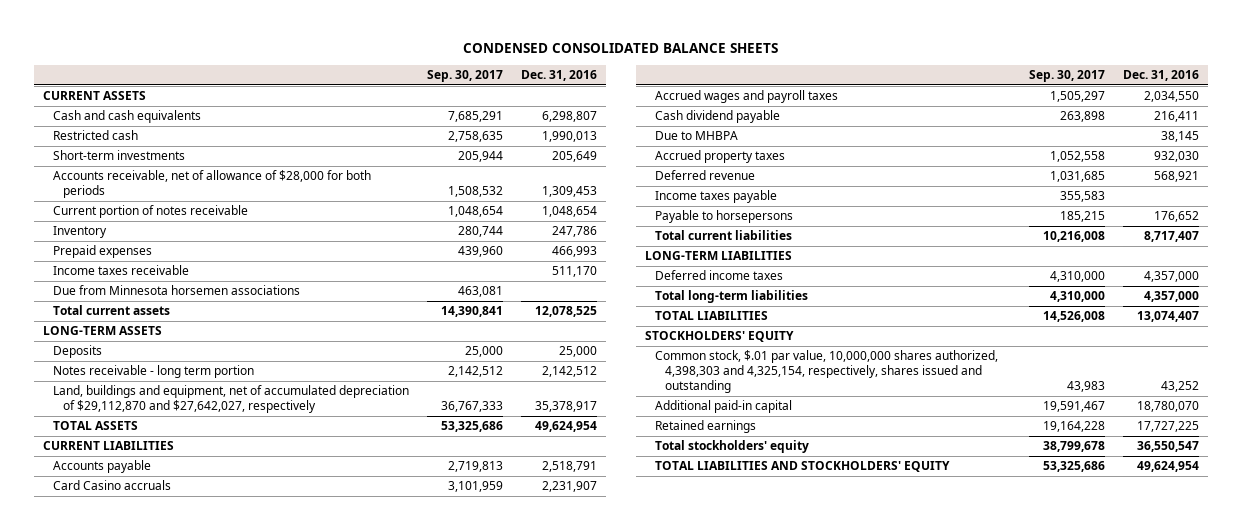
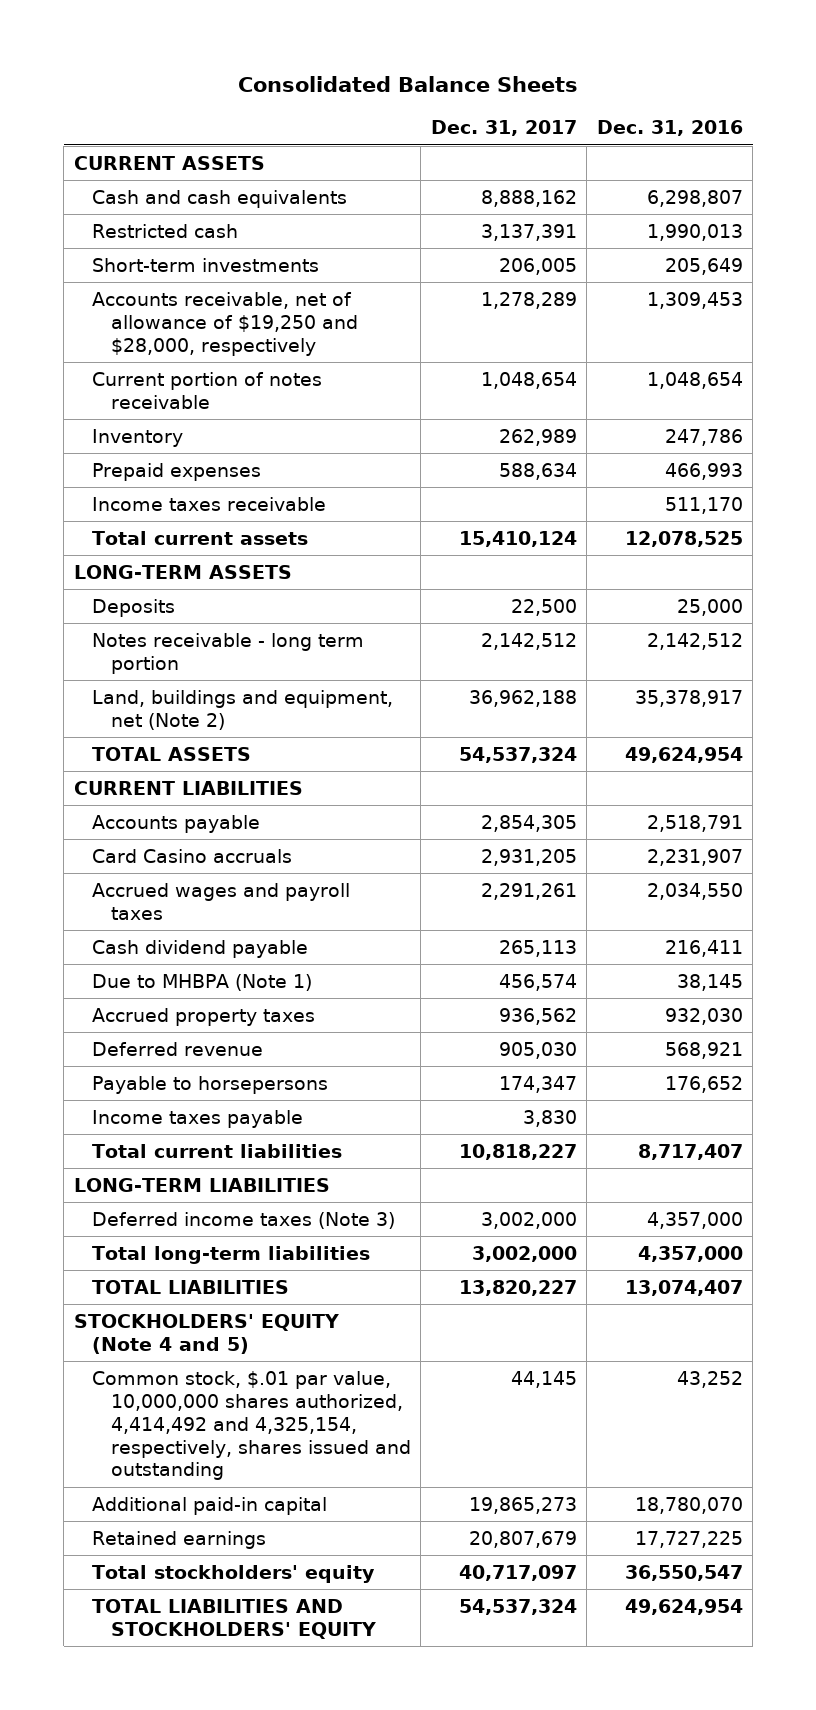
- CONDENSED CONSOLIDATED BALANCE SHEETS
+ Consolidated Balance Sheets
- | Sep. 30, 2017 | Dec. 31, 2016
+ | Dec. 31, 2017 | Dec. 31, 2016
- Accounts receivable, net of allowance of $28,000 for both periods | 1,508,532 | 1,309,453
+ Accounts receivable, net of allowance of $19,250 and $28,000, respectively | 1,278,289 | 1,309,453
- Due from Minnesota horsemen associations | 463,081 |
- Land, buildings and equipment, net of accumulated depreciation of $29,112,870 and $27,642,027, respectively | 36,767,333 | 35,378,917
+ Land, buildings and equipment, net (Note 2) | 36,962,188 | 35,378,917
- Due to MHBPA | | 38,145
+ Due to MHBPA (Note 1) | 456,574 | 38,145
moved down: Income taxes payable | 3,830 |
- Deferred income taxes | 4,310,000 | 4,357,000
+ Deferred income taxes (Note 3) | 3,002,000 | 4,357,000
- STOCKHOLDERS' EQUITY
- Common stock, $.01 par value, 10,000,000 shares authorized, 4,398,303 and 4,325,154, respectively, shares issued and outstanding | 43,983 | 43,252
+ STOCKHOLDERS' EQUITY (Note 4 and 5)
+ Common stock, $.01 par value, 10,000,000 shares authorized, 4,414,492 and 4,325,154, respectively, shares issued and outstanding | 44,145 | 43,252

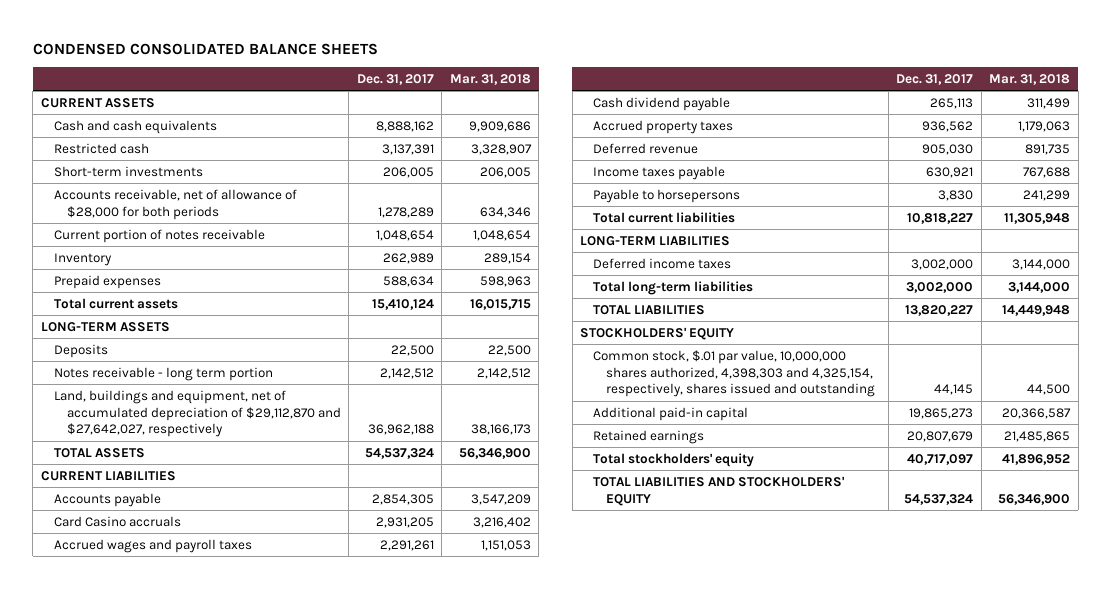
- Consolidated Balance Sheets
+ CONDENSED CONSOLIDATED BALANCE SHEETS
- | Dec. 31, 2017 | Dec. 31, 2016
+ | Dec. 31, 2017 | Mar. 31, 2018
- Accounts receivable, net of allowance of $19,250 and $28,000, respectively | 1,278,289 | 1,309,453
+ Accounts receivable, net of allowance of $28,000 for both periods | 1,278,289 | 634,346
- Income taxes receivable | | 511,170
- Land, buildings and equipment, net (Note 2) | 36,962,188 | 35,378,917
+ Land, buildings and equipment, net of accumulated depreciation of $29,112,870 and $27,642,027, respectively | 36,962,188 | 38,166,173
- Due to MHBPA (Note 1) | 456,574 | 38,145
- Payable to horsepersons | 174,347 | 176,652
- Income taxes payable | 3,830 |
+ Income taxes payable | 630,921 | 767,688
+ Payable to horsepersons | 3,830 | 241,299
- Deferred income taxes (Note 3) | 3,002,000 | 4,357,000
+ Deferred income taxes | 3,002,000 | 3,144,000
- STOCKHOLDERS' EQUITY (Note 4 and 5)
- Common stock, $.01 par value, 10,000,000 shares authorized, 4,414,492 and 4,325,154, respectively, shares issued and outstanding | 44,145 | 43,252
+ STOCKHOLDERS' EQUITY
+ Common stock, $.01 par value, 10,000,000 shares authorized, 4,398,303 and 4,325,154, respectively, shares issued and outstanding | 44,145 | 44,500

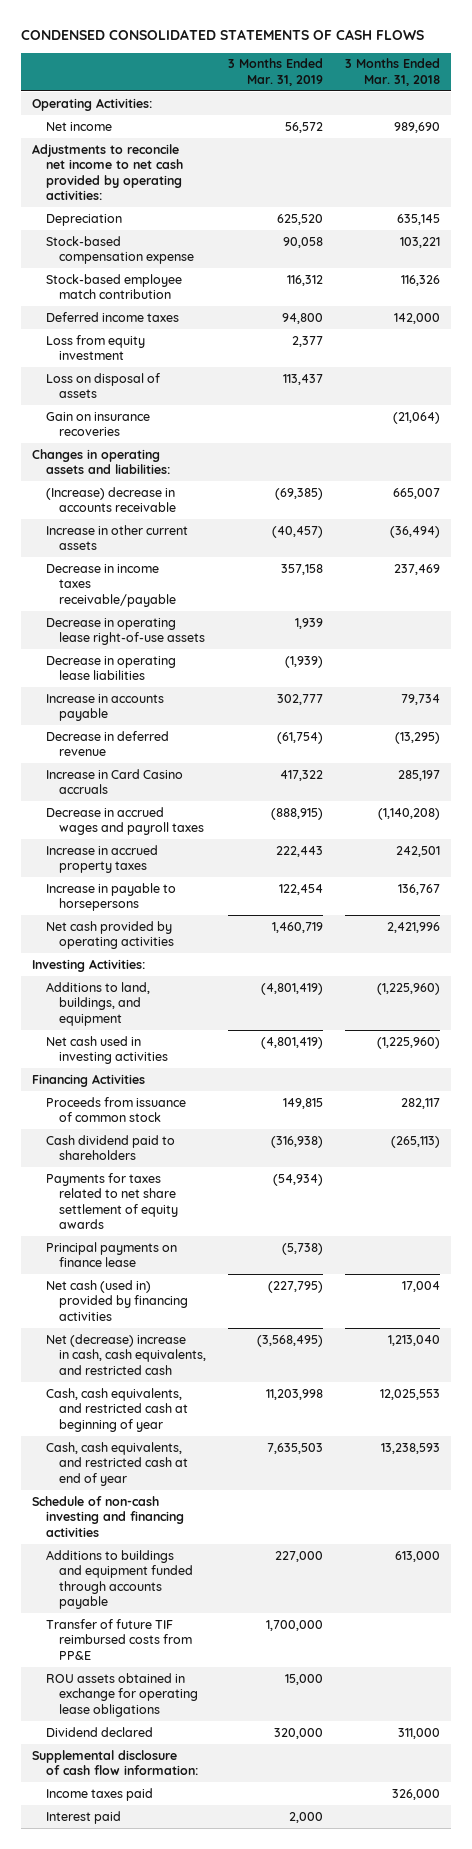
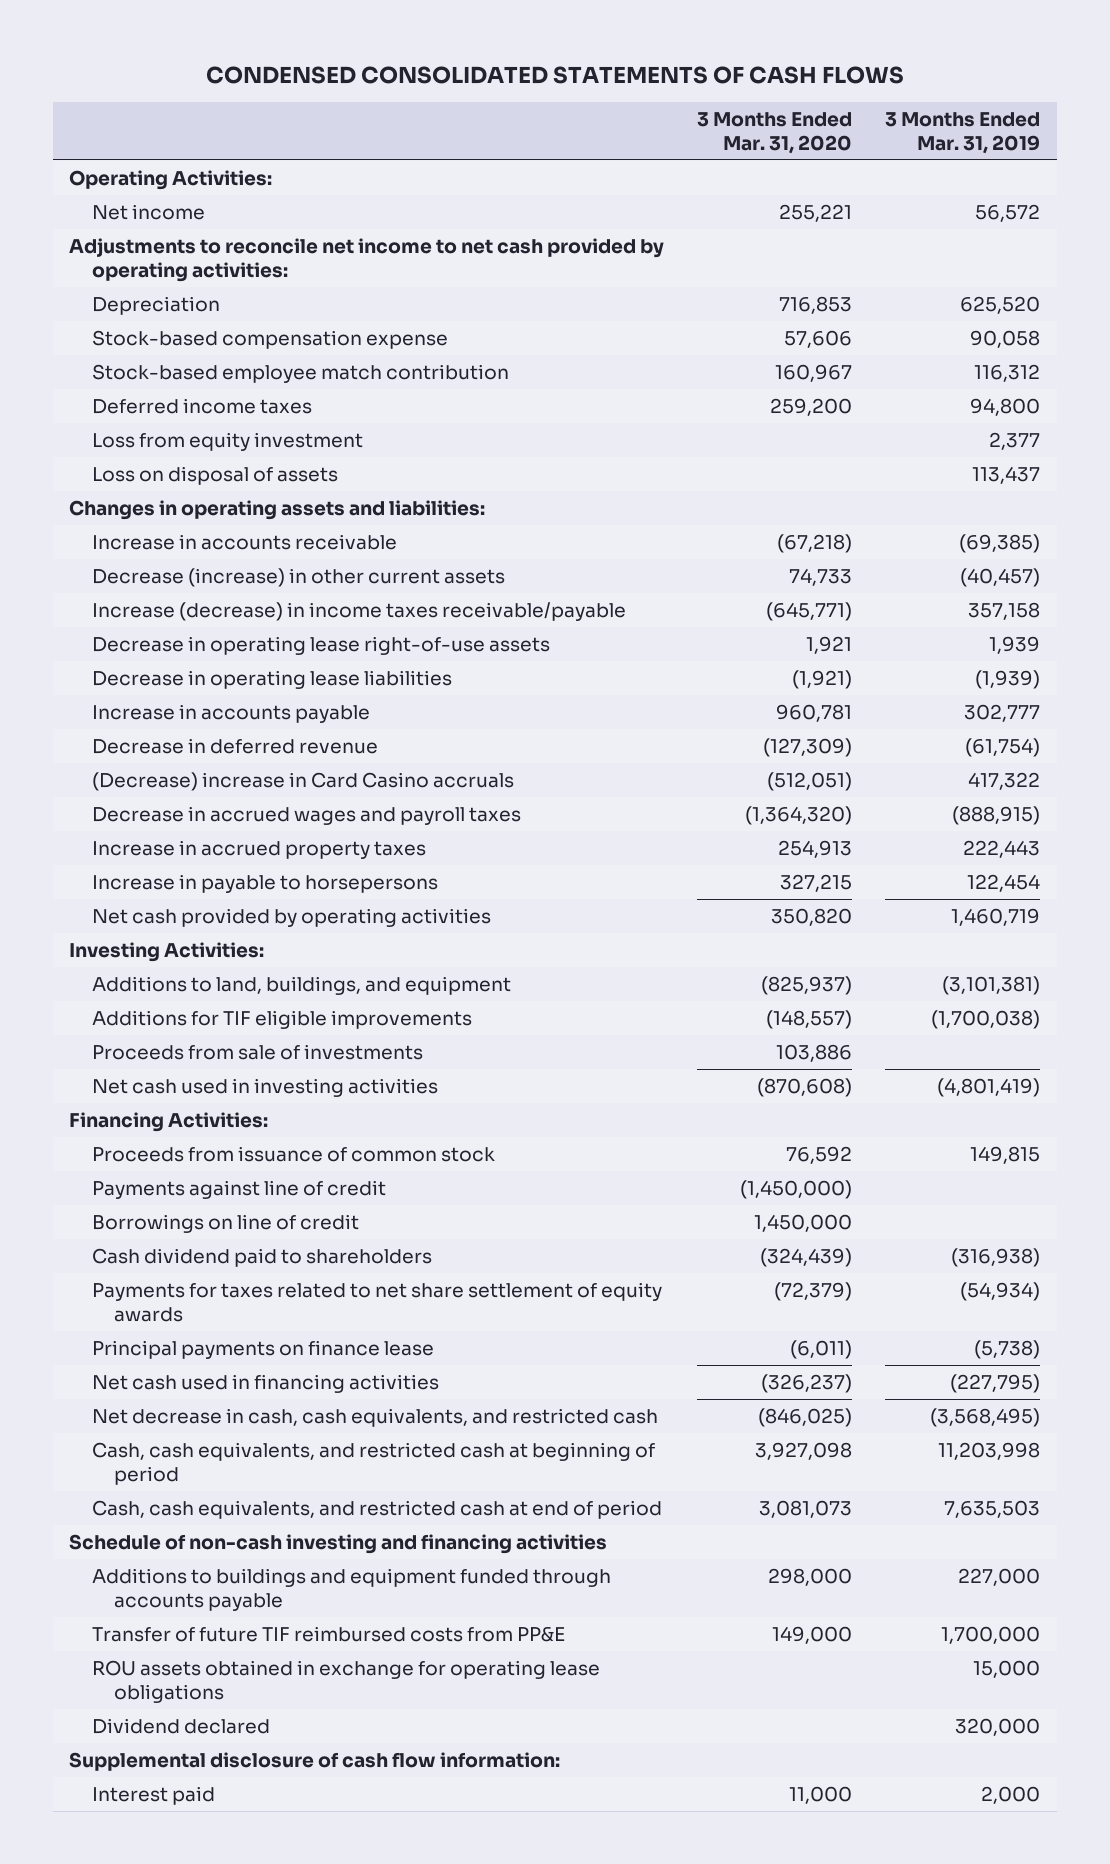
- | 3 Months Ended Mar. 31, 2019 | 3 Months Ended Mar. 31, 2018
+ | 3 Months Ended Mar. 31, 2020 | 3 Months Ended Mar. 31, 2019
- Gain on insurance recoveries | | (21,064)
- (Increase) decrease in accounts receivable | (69,385) | 665,007
- Increase in other current assets | (40,457) | (36,494)
- Decrease in income taxes receivable/payable | 357,158 | 237,469
+ Increase in accounts receivable | (67,218) | (69,385)
+ Decrease (increase) in other current assets | 74,733 | (40,457)
+ Increase (decrease) in income taxes receivable/payable | (645,771) | 357,158
- Increase in Card Casino accruals | 417,322 | 285,197
+ (Decrease) increase in Card Casino accruals | (512,051) | 417,322
- Additions to land, buildings, and equipment | (4,801,419) | (1,225,960)
+ Additions to land, buildings, and equipment | (825,937) | (3,101,381)
+ Additions for TIF eligible improvements | (148,557) | (1,700,038)
+ Proceeds from sale of investments | 103,886 |
- Financing Activities
+ Financing Activities:
+ Payments against line of credit | (1,450,000) |
+ Borrowings on line of credit | 1,450,000 |
- Net cash (used in) provided by financing activities | (227,795) | 17,004
- Net (decrease) increase in cash, cash equivalents, and restricted cash | (3,568,495) | 1,213,040
- Cash, cash equivalents, and restricted cash at beginning of year | 11,203,998 | 12,025,553
- Cash, cash equivalents, and restricted cash at end of year | 7,635,503 | 13,238,593
+ Net cash used in financing activities | (326,237) | (227,795)
+ Net decrease in cash, cash equivalents, and restricted cash | (846,025) | (3,568,495)
+ Cash, cash equivalents, and restricted cash at beginning of period | 3,927,098 | 11,203,998
+ Cash, cash equivalents, and restricted cash at end of period | 3,081,073 | 7,635,503
- Income taxes paid | | 326,000

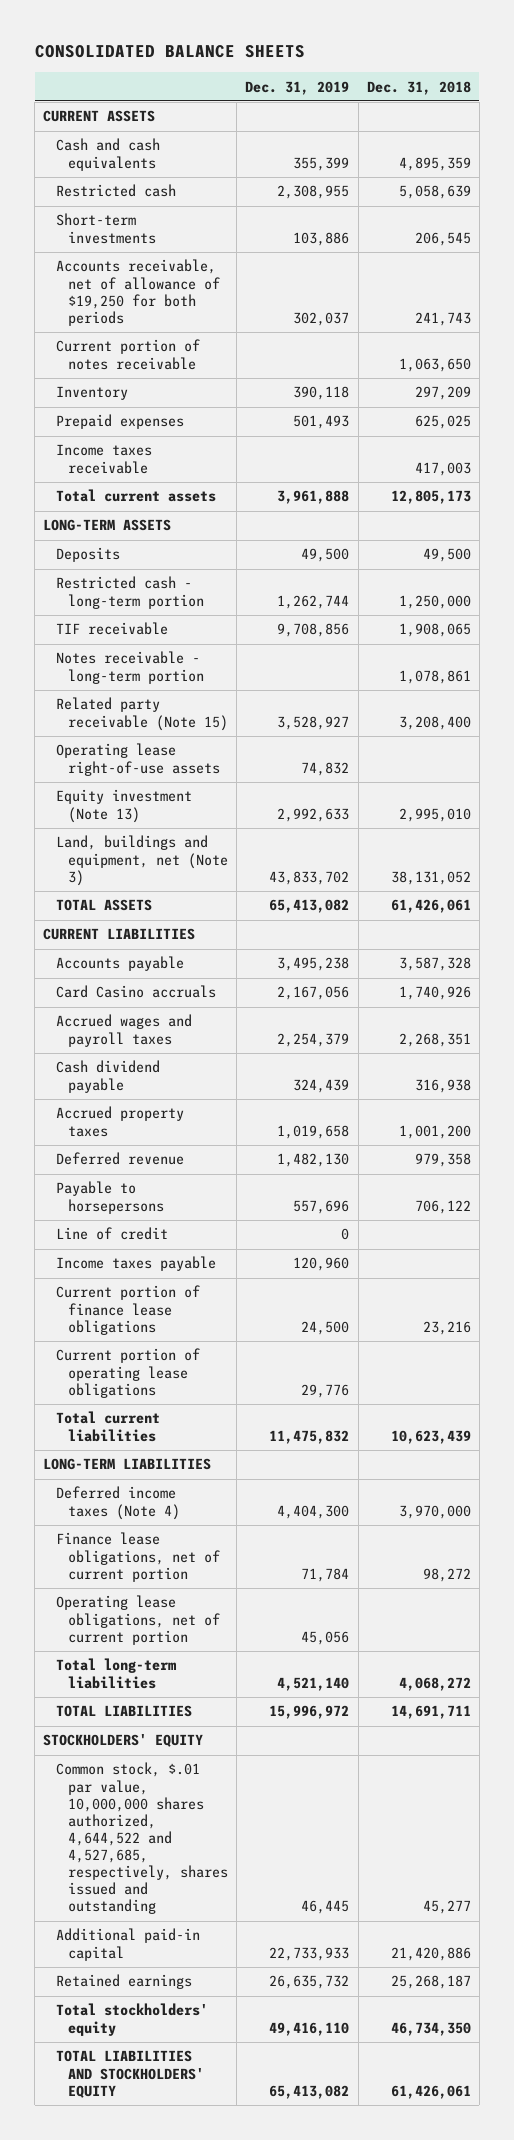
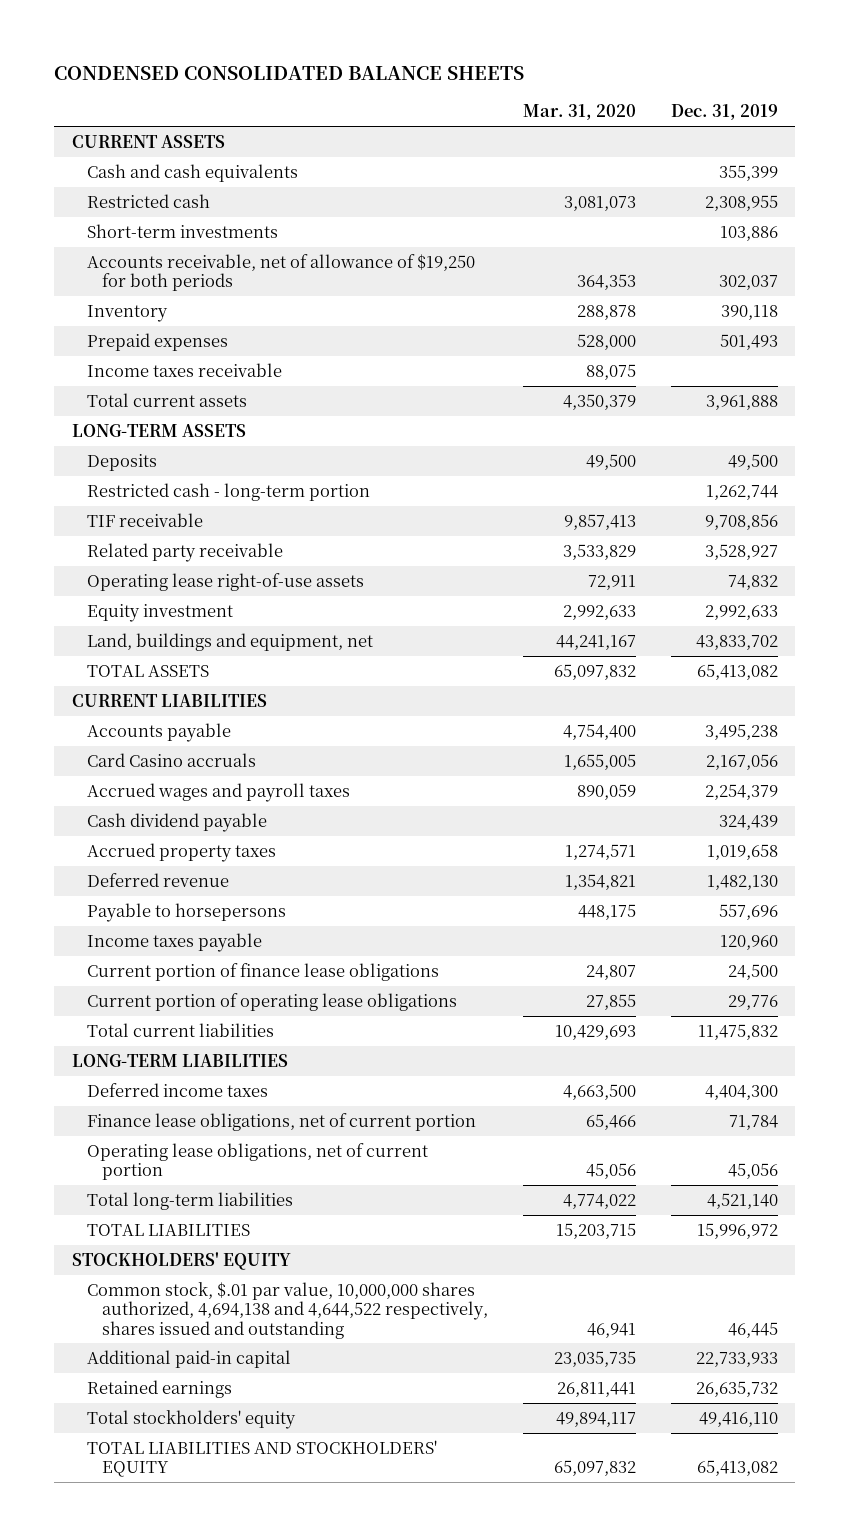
- CONSOLIDATED BALANCE SHEETS
+ CONDENSED CONSOLIDATED BALANCE SHEETS
- | Dec. 31, 2019 | Dec. 31, 2018
+ | Mar. 31, 2020 | Dec. 31, 2019
- Current portion of notes receivable | | 1,063,650
- Notes receivable - long-term portion | | 1,078,861
- Related party receivable (Note 15) | 3,528,927 | 3,208,400
+ Related party receivable | 3,533,829 | 3,528,927
- Equity investment (Note 13) | 2,992,633 | 2,995,010
- Land, buildings and equipment, net (Note 3) | 43,833,702 | 38,131,052
+ Equity investment | 2,992,633 | 2,992,633
+ Land, buildings and equipment, net | 44,241,167 | 43,833,702
- Line of credit | 0 |
- Deferred income taxes (Note 4) | 4,404,300 | 3,970,000
+ Deferred income taxes | 4,663,500 | 4,404,300
- Common stock, $.01 par value, 10,000,000 shares authorized, 4,644,522 and 4,527,685, respectively, shares issued and outstanding | 46,445 | 45,277
+ Common stock, $.01 par value, 10,000,000 shares authorized, 4,694,138 and 4,644,522 respectively, shares issued and outstanding | 46,941 | 46,445

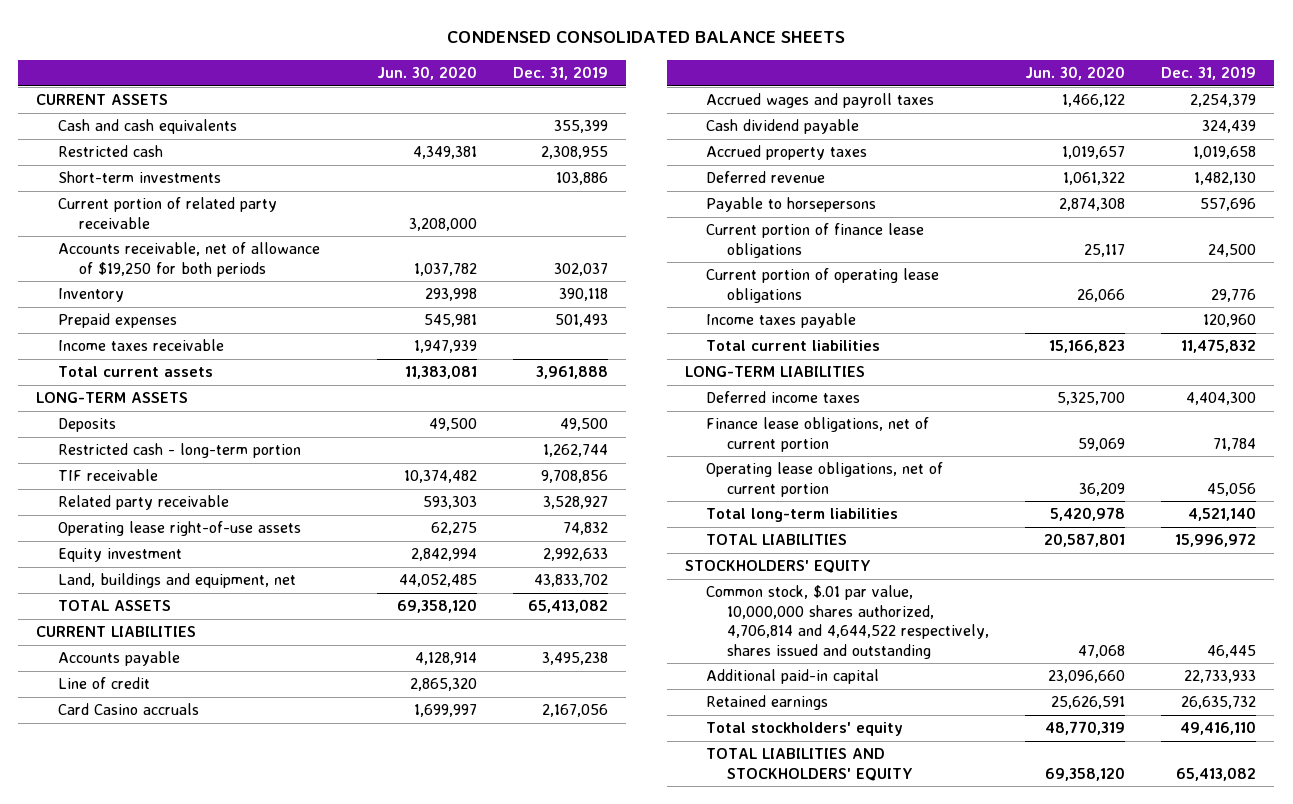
- | Mar. 31, 2020 | Dec. 31, 2019
+ | Jun. 30, 2020 | Dec. 31, 2019
+ Current portion of related party receivable | 3,208,000 |
+ Line of credit | 2,865,320 |
moved down: Income taxes payable | | 120,960
- Common stock, $.01 par value, 10,000,000 shares authorized, 4,694,138 and 4,644,522 respectively, shares issued and outstanding | 46,941 | 46,445
+ Common stock, $.01 par value, 10,000,000 shares authorized, 4,706,814 and 4,644,522 respectively, shares issued and outstanding | 47,068 | 46,445

